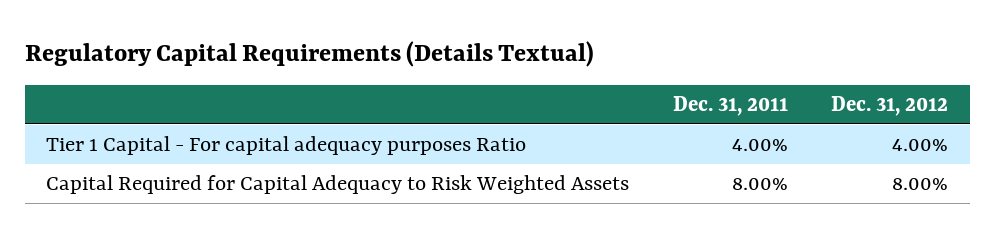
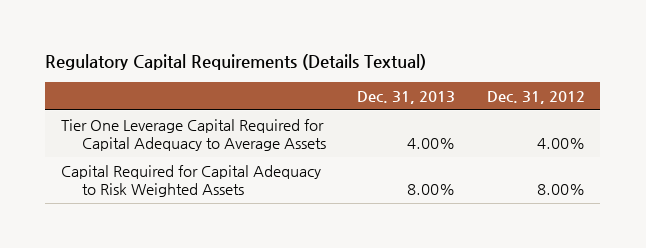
- | Dec. 31, 2011 | Dec. 31, 2012
+ | Dec. 31, 2013 | Dec. 31, 2012
- Tier 1 Capital - For capital adequacy purposes Ratio | 4.00% | 4.00%
+ Tier One Leverage Capital Required for Capital Adequacy to Average Assets | 4.00% | 4.00%

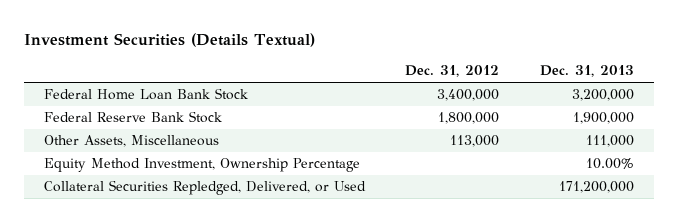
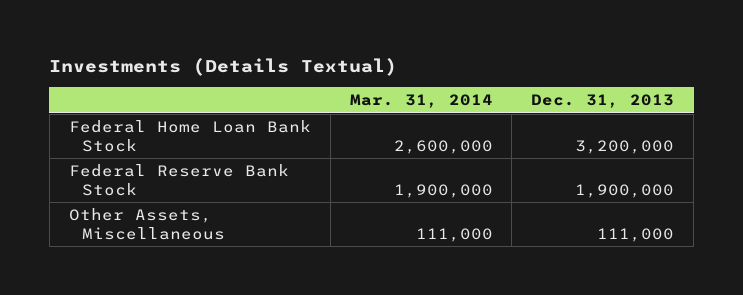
- Investment Securities (Details Textual)
+ Investments (Details Textual)
- | Dec. 31, 2012 | Dec. 31, 2013
+ | Mar. 31, 2014 | Dec. 31, 2013
- Equity Method Investment, Ownership Percentage | | 10.00%
- Collateral Securities Repledged, Delivered, or Used | | 171,200,000

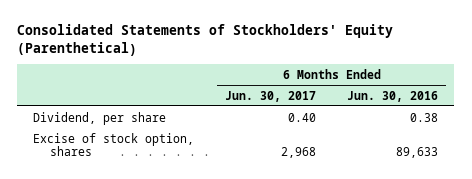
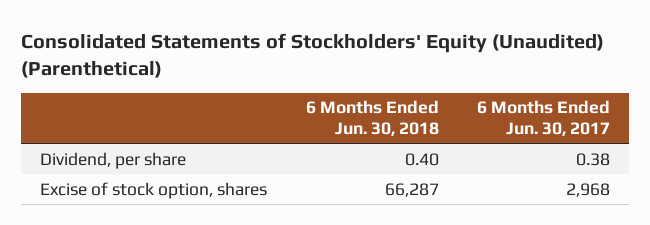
- Consolidated Statements of Stockholders' Equity (Parenthetical)
+ Consolidated Statements of Stockholders' Equity (Unaudited) (Parenthetical)
- | 6 Months Ended Jun. 30, 2017 | 6 Months Ended Jun. 30, 2016
+ | 6 Months Ended Jun. 30, 2018 | 6 Months Ended Jun. 30, 2017
- Dividend, per share | 0.40 | 0.38
+ Dividend, per share | 0.40 | 0.38

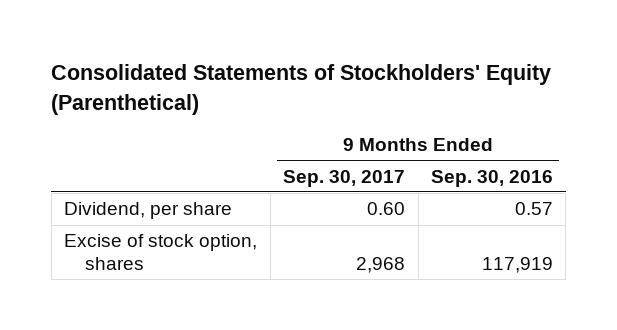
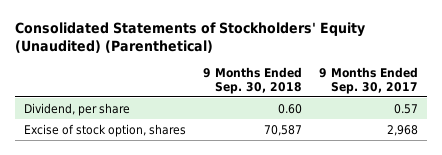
- Consolidated Statements of Stockholders' Equity (Parenthetical)
+ Consolidated Statements of Stockholders' Equity (Unaudited) (Parenthetical)
- | 9 Months Ended Sep. 30, 2017 | 9 Months Ended Sep. 30, 2016
+ | 9 Months Ended Sep. 30, 2018 | 9 Months Ended Sep. 30, 2017
- Dividend, per share | 0.60 | 0.57
+ Dividend, per share | 0.60 | 0.57

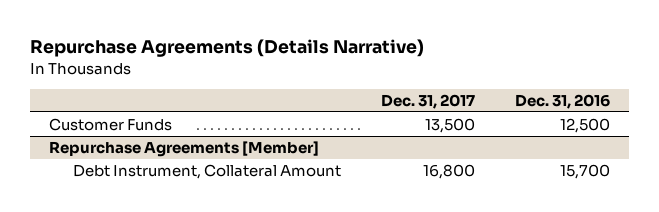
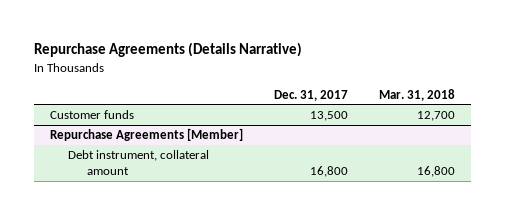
- | Dec. 31, 2017 | Dec. 31, 2016
+ | Dec. 31, 2017 | Mar. 31, 2018
- Customer Funds | 13,500 | 12,500
+ Customer funds | 13,500 | 12,700
@ Repurchase Agreements [Member]
- Debt Instrument, Collateral Amount | 16,800 | 15,700
+ Debt instrument, collateral amount | 16,800 | 16,800

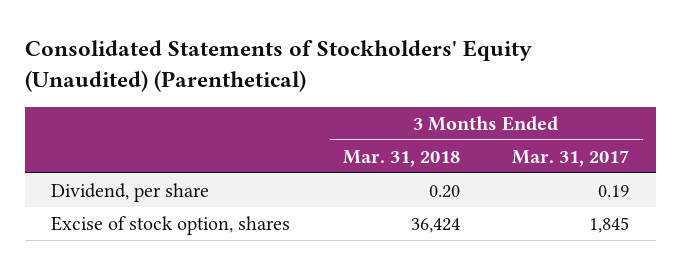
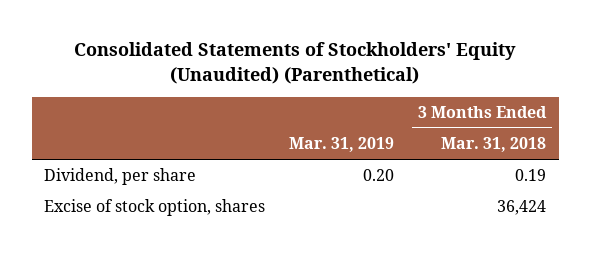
- | 3 Months Ended Mar. 31, 2018 | 3 Months Ended Mar. 31, 2017
+ | Mar. 31, 2019 | 3 Months Ended Mar. 31, 2018
- Dividend, per share | 0.20 | 0.19
+ Dividend, per share | 0.20 | 0.19

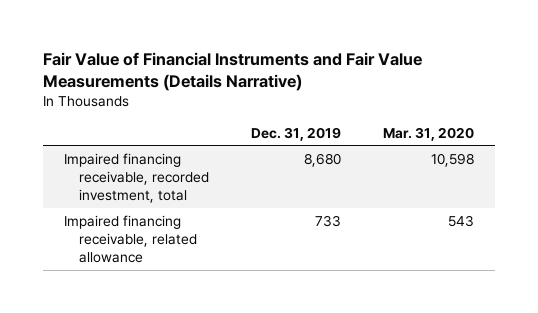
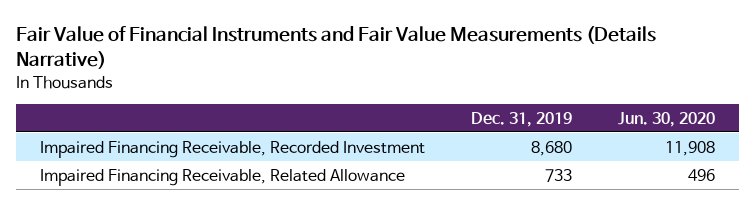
- | Dec. 31, 2019 | Mar. 31, 2020
+ | Dec. 31, 2019 | Jun. 30, 2020
- Impaired financing receivable, recorded investment, total | 8,680 | 10,598
- Impaired financing receivable, related allowance | 733 | 543
+ Impaired Financing Receivable, Recorded Investment | 8,680 | 11,908
+ Impaired Financing Receivable, Related Allowance | 733 | 496

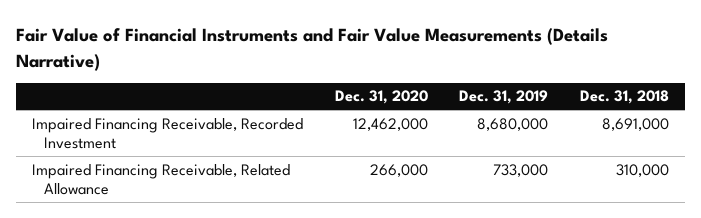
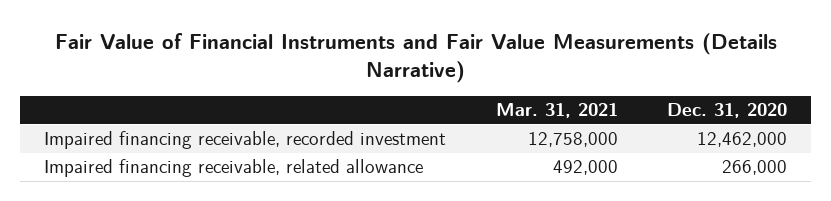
- | Dec. 31, 2020 | Dec. 31, 2019 | Dec. 31, 2018
+ | Mar. 31, 2021 | Dec. 31, 2020
- Impaired Financing Receivable, Recorded Investment | 12,462,000 | 8,680,000 | 8,691,000
- Impaired Financing Receivable, Related Allowance | 266,000 | 733,000 | 310,000
+ Impaired financing receivable, recorded investment | 12,758,000 | 12,462,000
+ Impaired financing receivable, related allowance | 492,000 | 266,000

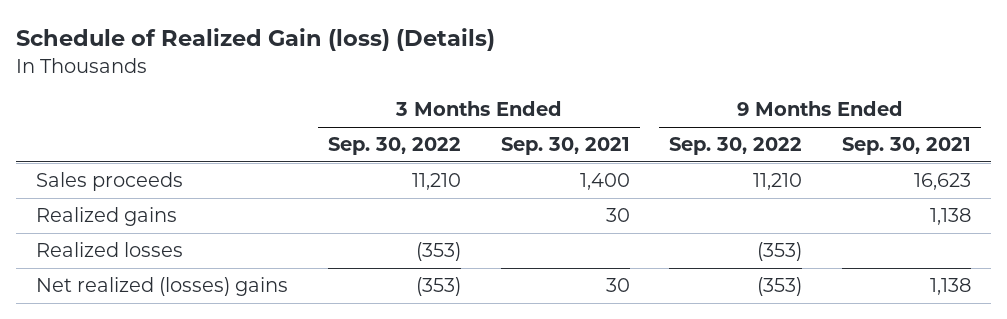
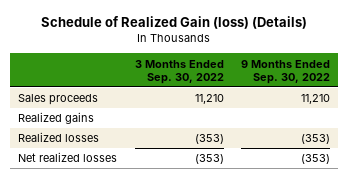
- | 3 Months Ended Sep. 30, 2022 | 3 Months Ended Sep. 30, 2021 | 9 Months Ended Sep. 30, 2022 | 9 Months Ended Sep. 30, 2021
+ | 3 Months Ended Sep. 30, 2022 | 9 Months Ended Sep. 30, 2022
- Net realized (losses) gains | (353) | 30 | (353) | 1,138
+ Net realized losses | (353) | (353)

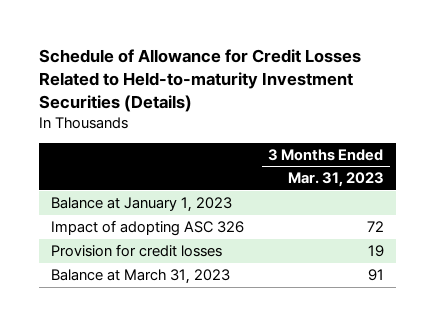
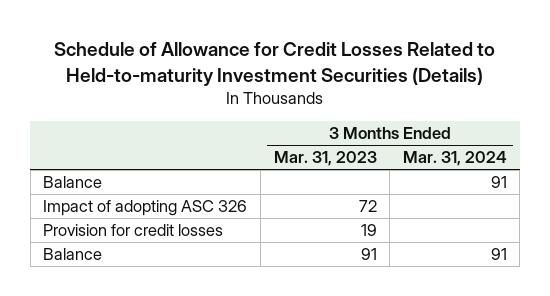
- | 3 Months Ended Mar. 31, 2023
+ | 3 Months Ended Mar. 31, 2023 | 3 Months Ended Mar. 31, 2024
- Balance at January 1, 2023
+ Balance | | 91
- Balance at March 31, 2023 | 91
+ Balance | 91 | 91

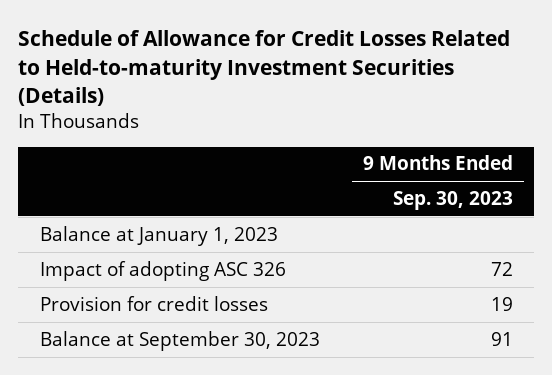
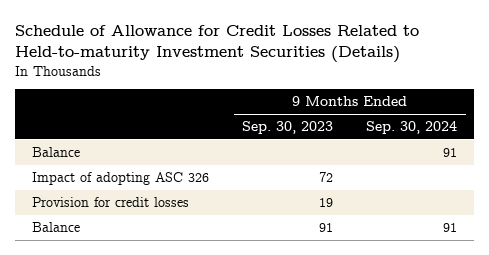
- | 9 Months Ended Sep. 30, 2023
+ | 9 Months Ended Sep. 30, 2023 | 9 Months Ended Sep. 30, 2024
- Balance at January 1, 2023
+ Balance | | 91
- Balance at September 30, 2023 | 91
+ Balance | 91 | 91

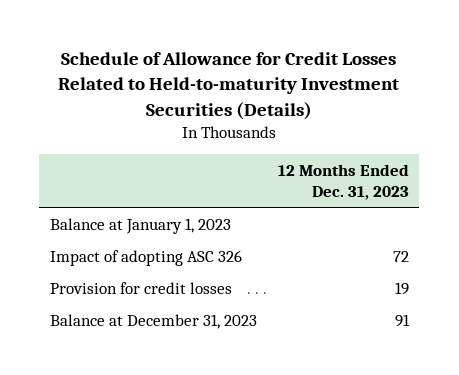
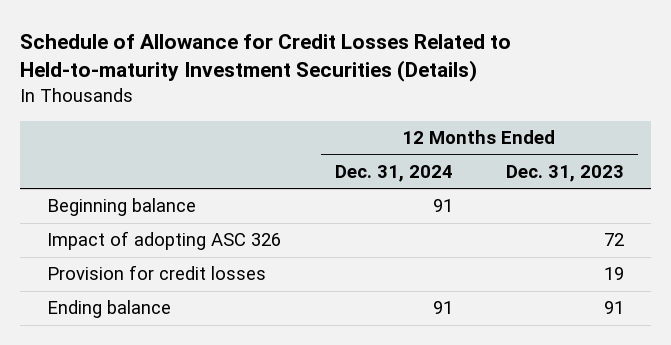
- | 12 Months Ended Dec. 31, 2023
+ | 12 Months Ended Dec. 31, 2024 | 12 Months Ended Dec. 31, 2023
- Balance at January 1, 2023
+ Beginning balance | 91 |
- Balance at December 31, 2023 | 91
+ Ending balance | 91 | 91

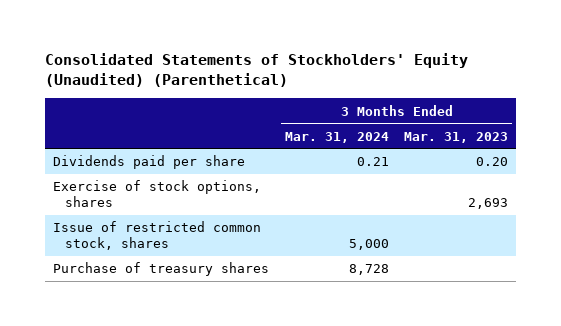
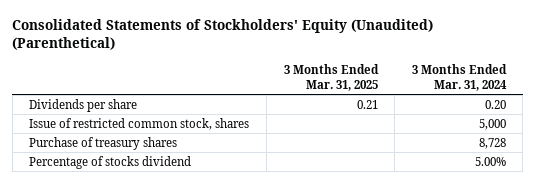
- | 3 Months Ended Mar. 31, 2024 | 3 Months Ended Mar. 31, 2023
+ | 3 Months Ended Mar. 31, 2025 | 3 Months Ended Mar. 31, 2024
- Dividends paid per share | 0.21 | 0.20
- Exercise of stock options, shares | | 2,693
+ Dividends per share | 0.21 | 0.20
+ Percentage of stocks dividend | | 5.00%

